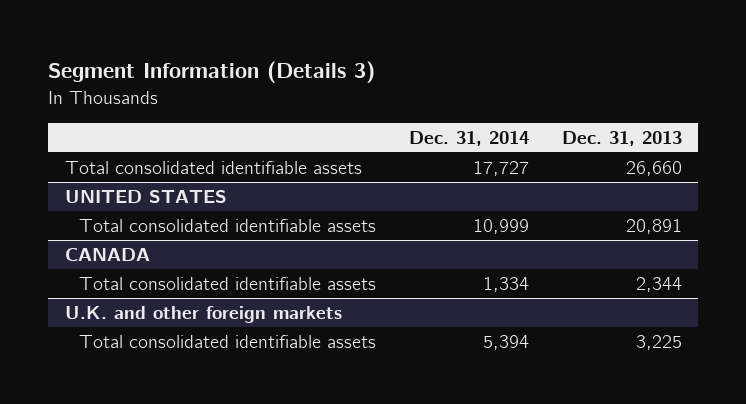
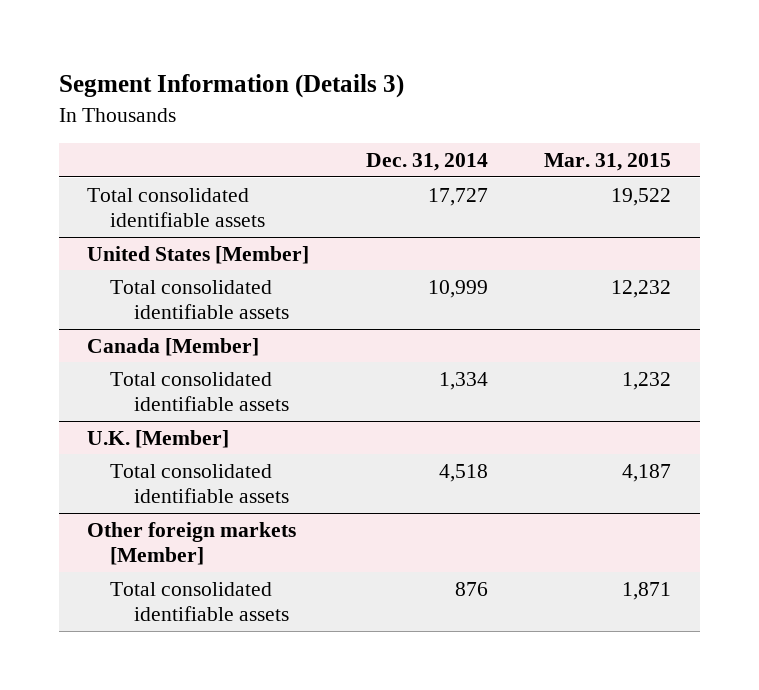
- | Dec. 31, 2014 | Dec. 31, 2013
+ | Dec. 31, 2014 | Mar. 31, 2015
- UNITED STATES
+ United States [Member]
- CANADA
+ Canada [Member]
- U.K. and other foreign markets
- Total consolidated identifiable assets | 5,394 | 3,225
+ U.K. [Member]
+ Total consolidated identifiable assets | 4,518 | 4,187
+ Other foreign markets [Member]
+ Total consolidated identifiable assets | 876 | 1,871

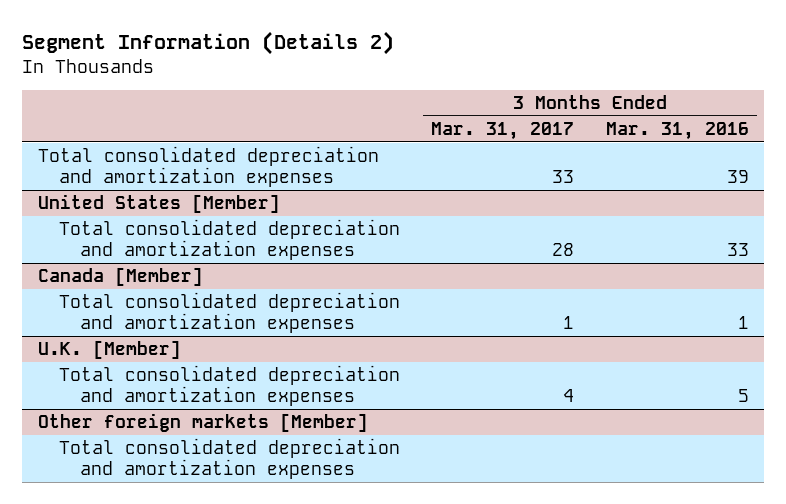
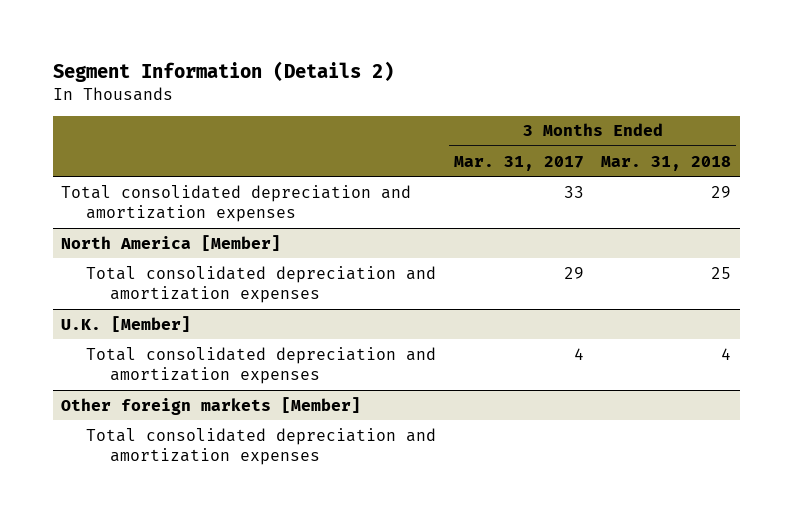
- | 3 Months Ended Mar. 31, 2017 | 3 Months Ended Mar. 31, 2016
+ | 3 Months Ended Mar. 31, 2017 | 3 Months Ended Mar. 31, 2018
- United States [Member]
- Total consolidated depreciation and amortization expenses | 28 | 33
- Canada [Member]
- Total consolidated depreciation and amortization expenses | 1 | 1
+ North America [Member]
+ Total consolidated depreciation and amortization expenses | 29 | 25

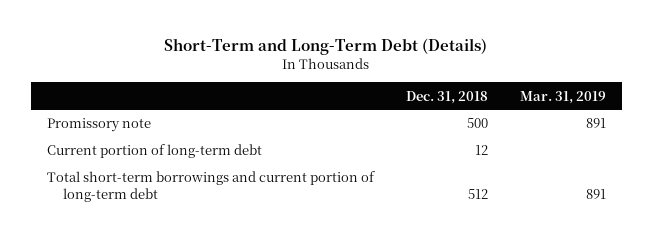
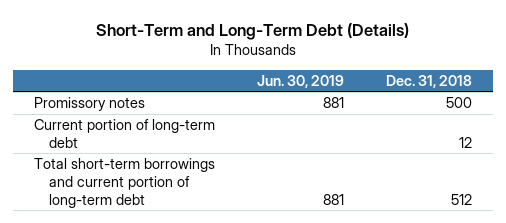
- | Dec. 31, 2018 | Mar. 31, 2019
+ | Jun. 30, 2019 | Dec. 31, 2018
- Promissory note | 500 | 891
+ Promissory notes | 881 | 500

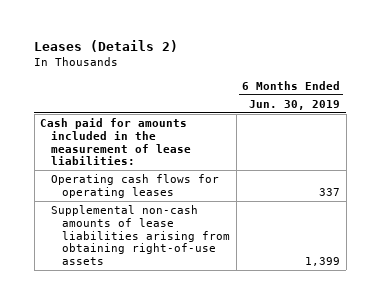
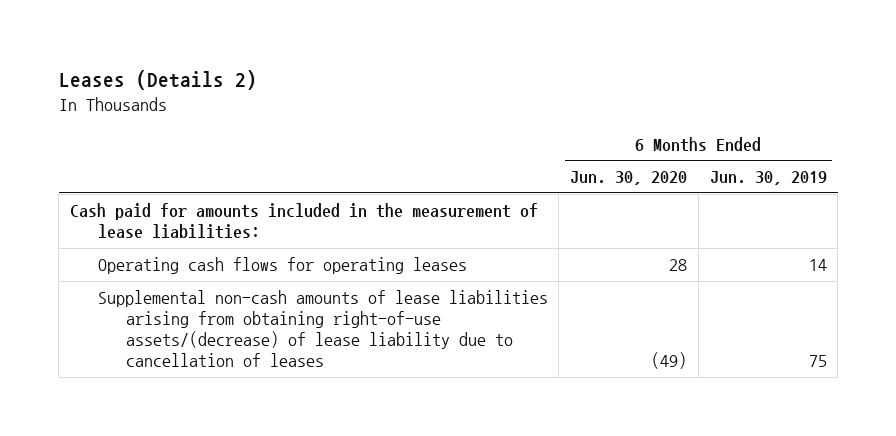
- | 6 Months Ended Jun. 30, 2019
+ | 6 Months Ended Jun. 30, 2020 | 6 Months Ended Jun. 30, 2019
- Operating cash flows for operating leases | 337
- Supplemental non-cash amounts of lease liabilities arising from obtaining right-of-use assets | 1,399
+ Operating cash flows for operating leases | 28 | 14
+ Supplemental non-cash amounts of lease liabilities arising from obtaining right-of-use assets/(decrease) of lease liability due to cancellation of leases | (49) | 75

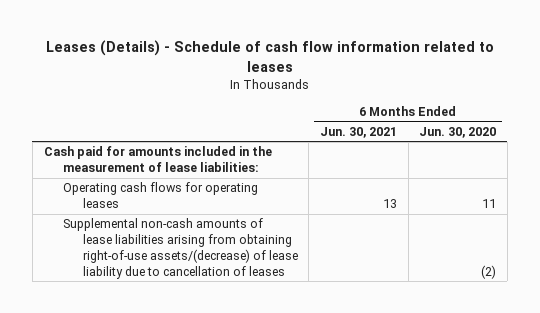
- Leases (Details 2)
+ Leases (Details) - Schedule of cash flow information related to leases
- | 6 Months Ended Jun. 30, 2020 | 6 Months Ended Jun. 30, 2019
+ | 6 Months Ended Jun. 30, 2021 | 6 Months Ended Jun. 30, 2020
- Operating cash flows for operating leases | 28 | 14
- Supplemental non-cash amounts of lease liabilities arising from obtaining right-of-use assets/(decrease) of lease liability due to cancellation of leases | (49) | 75
+ Operating cash flows for operating leases | 13 | 11
+ Supplemental non-cash amounts of lease liabilities arising from obtaining right-of-use assets/(decrease) of lease liability due to cancellation of leases | | (2)

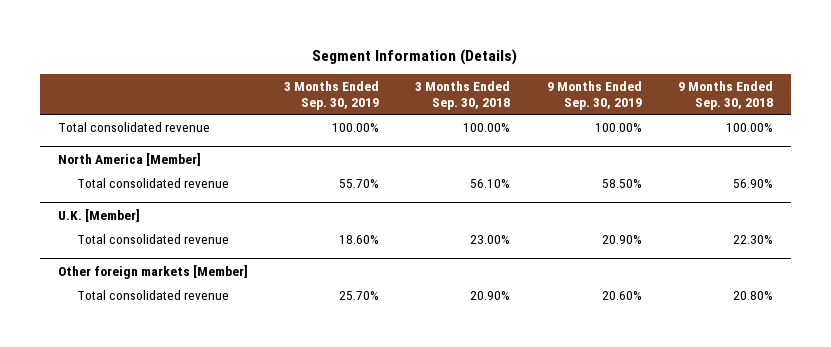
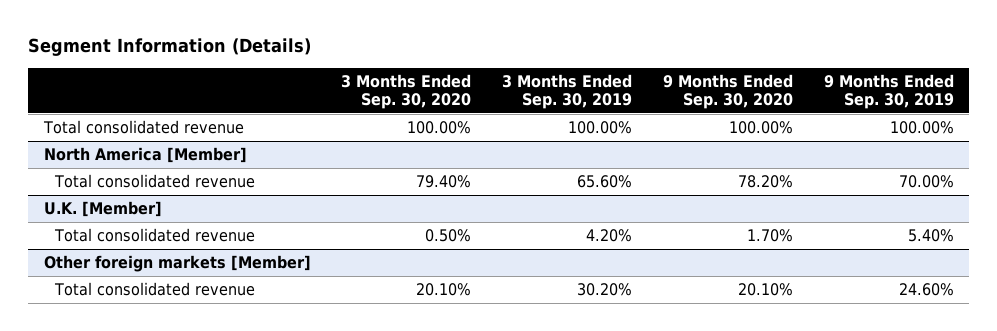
- | 3 Months Ended Sep. 30, 2019 | 3 Months Ended Sep. 30, 2018 | 9 Months Ended Sep. 30, 2019 | 9 Months Ended Sep. 30, 2018
+ | 3 Months Ended Sep. 30, 2020 | 3 Months Ended Sep. 30, 2019 | 9 Months Ended Sep. 30, 2020 | 9 Months Ended Sep. 30, 2019
@ North America [Member]
- Total consolidated revenue | 55.70% | 56.10% | 58.50% | 56.90%
+ Total consolidated revenue | 79.40% | 65.60% | 78.20% | 70.00%
@ U.K. [Member]
- Total consolidated revenue | 18.60% | 23.00% | 20.90% | 22.30%
+ Total consolidated revenue | 0.50% | 4.20% | 1.70% | 5.40%
@ Other foreign markets [Member]
- Total consolidated revenue | 25.70% | 20.90% | 20.60% | 20.80%
+ Total consolidated revenue | 20.10% | 30.20% | 20.10% | 24.60%

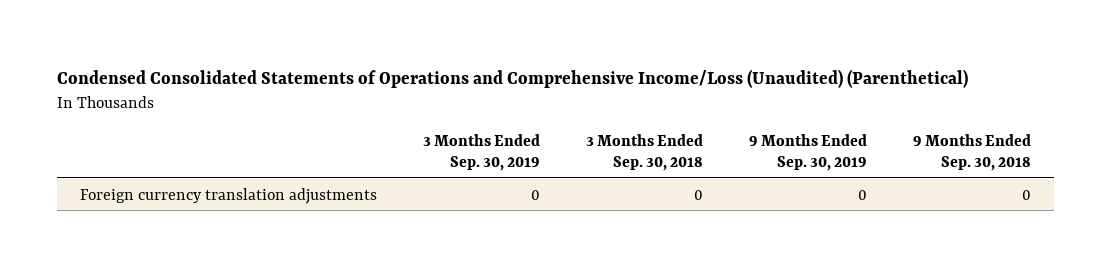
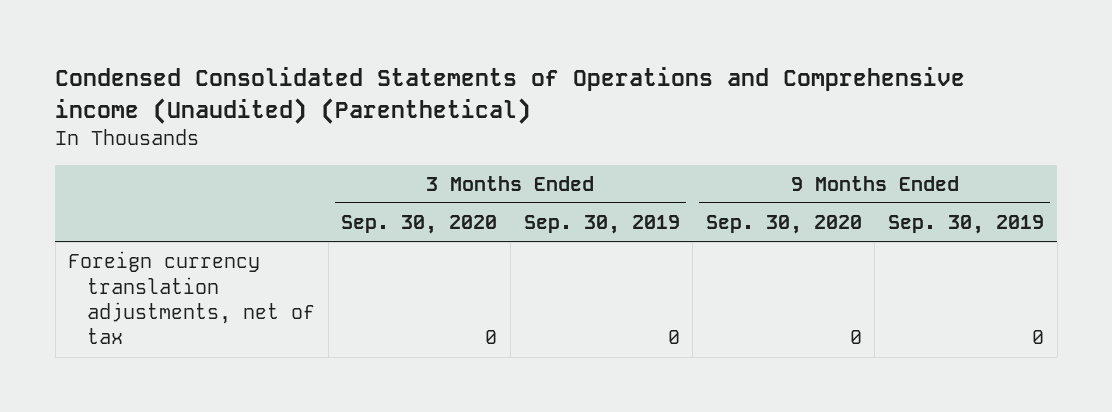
- Condensed Consolidated Statements of Operations and Comprehensive Income/Loss (Unaudited) (Parenthetical)
+ Condensed Consolidated Statements of Operations and Comprehensive income (Unaudited) (Parenthetical)
- | 3 Months Ended Sep. 30, 2019 | 3 Months Ended Sep. 30, 2018 | 9 Months Ended Sep. 30, 2019 | 9 Months Ended Sep. 30, 2018
+ | 3 Months Ended Sep. 30, 2020 | 3 Months Ended Sep. 30, 2019 | 9 Months Ended Sep. 30, 2020 | 9 Months Ended Sep. 30, 2019
- Foreign currency translation adjustments | 0 | 0 | 0 | 0
+ Foreign currency translation adjustments, net of tax | 0 | 0 | 0 | 0

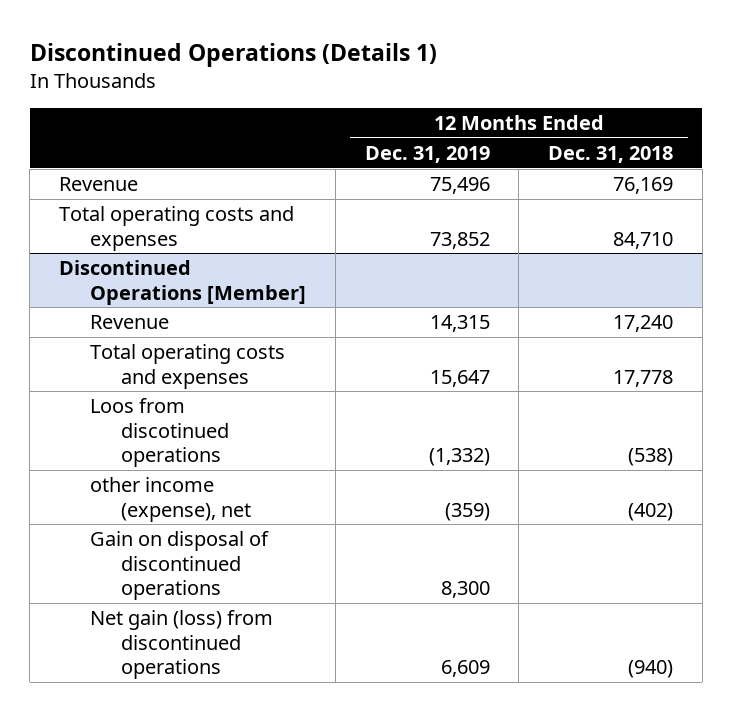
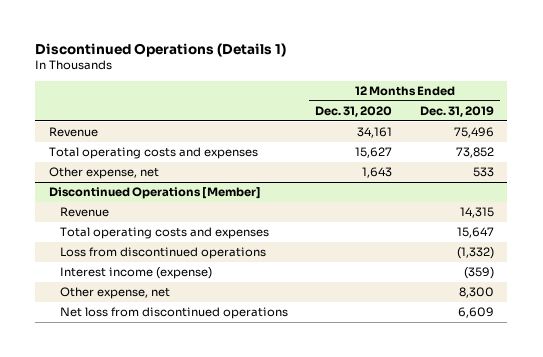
- | 12 Months Ended Dec. 31, 2019 | 12 Months Ended Dec. 31, 2018
+ | 12 Months Ended Dec. 31, 2020 | 12 Months Ended Dec. 31, 2019
+ Other expense, net | 1,643 | 533
@ Discontinued Operations [Member]
- Loos from discotinued operations | (1,332) | (538)
- other income (expense), net | (359) | (402)
- Gain on disposal of discontinued operations | 8,300 |
- Net gain (loss) from discontinued operations | 6,609 | (940)
+ Loss from discontinued operations | | (1,332)
+ Interest income (expense) | | (359)
+ Other expense, net | | 8,300
+ Net loss from discontinued operations | | 6,609

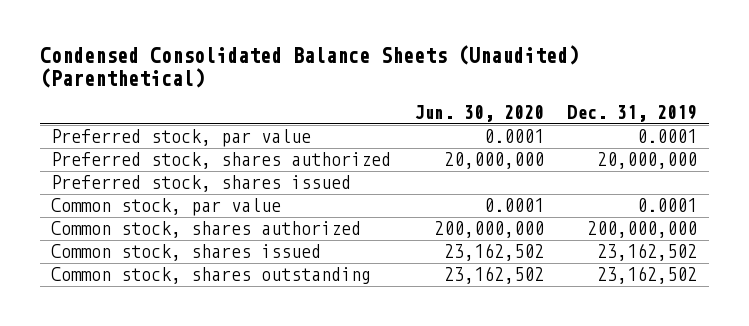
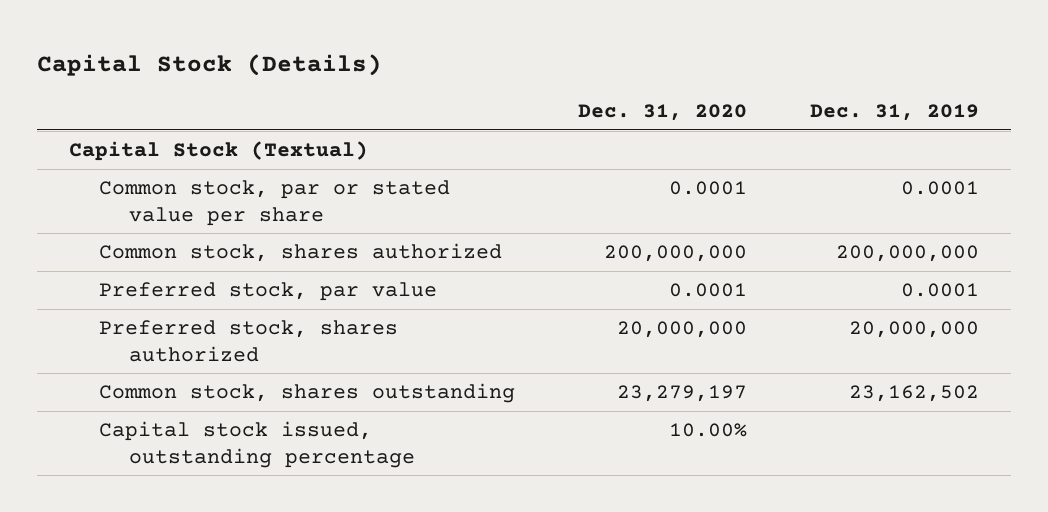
- Condensed Consolidated Balance Sheets (Unaudited) (Parenthetical)
+ Capital Stock (Details)
- | Jun. 30, 2020 | Dec. 31, 2019
+ | Dec. 31, 2020 | Dec. 31, 2019
+ Capital Stock (Textual)
+ Common stock, par or stated value per share | 0.0001 | 0.0001
moved up: Common stock, shares authorized | 200,000,000 | 200,000,000
- Preferred stock, shares issued
- Common stock, par value | 0.0001 | 0.0001
- Common stock, shares issued | 23,162,502 | 23,162,502
+ Capital stock issued, outstanding percentage | 10.00% |

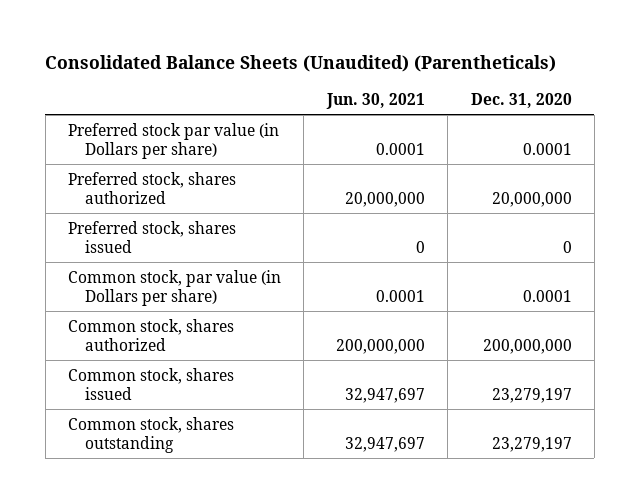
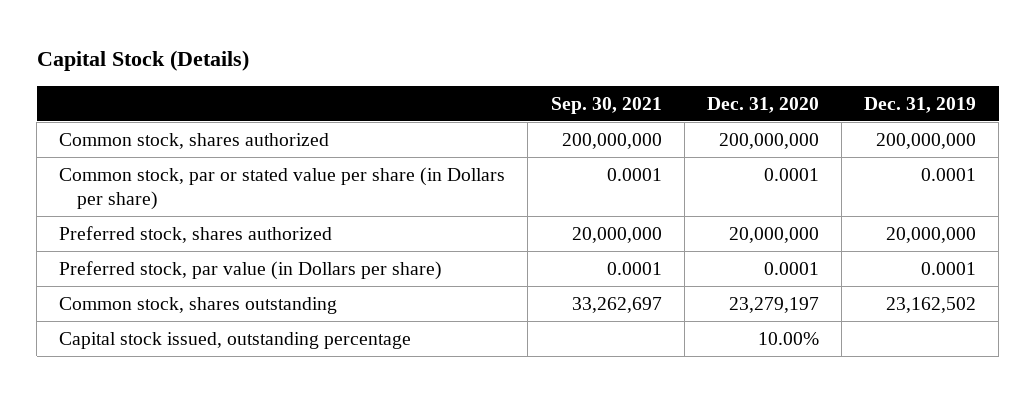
- Consolidated Balance Sheets (Unaudited) (Parentheticals)
+ Capital Stock (Details)
- | Jun. 30, 2021 | Dec. 31, 2020
+ | Sep. 30, 2021 | Dec. 31, 2020 | Dec. 31, 2019
- Preferred stock par value (in Dollars per share) | 0.0001 | 0.0001
- Preferred stock, shares issued | 0 | 0
- Common stock, par value (in Dollars per share) | 0.0001 | 0.0001
- Common stock, shares issued | 32,947,697 | 23,279,197
+ Common stock, par or stated value per share (in Dollars per share) | 0.0001 | 0.0001 | 0.0001
moved down: Preferred stock, shares authorized | 20,000,000 | 20,000,000 | 20,000,000
+ Preferred stock, par value (in Dollars per share) | 0.0001 | 0.0001 | 0.0001
+ Capital stock issued, outstanding percentage | | 10.00% |

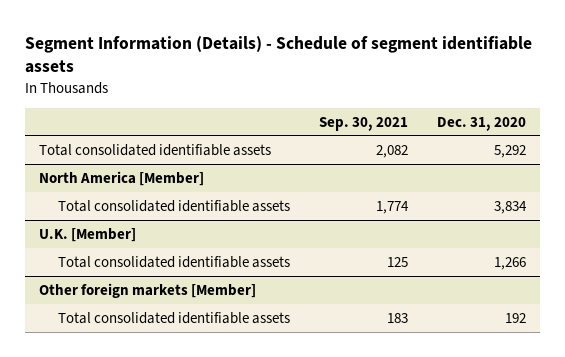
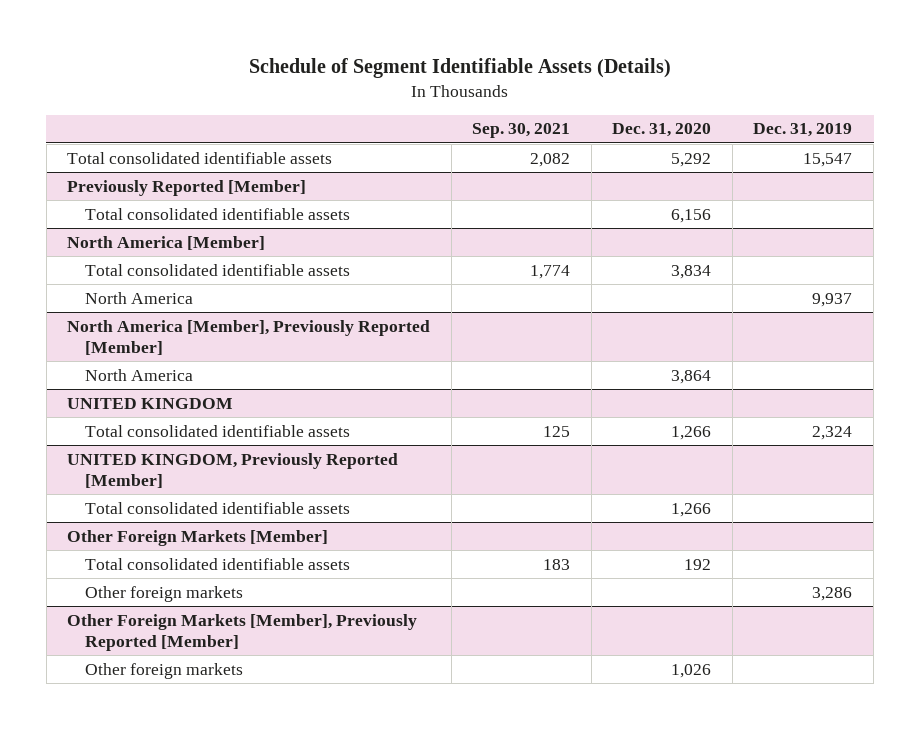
- Segment Information (Details) - Schedule of segment identifiable assets
+ Schedule of Segment Identifiable Assets (Details)
- | Sep. 30, 2021 | Dec. 31, 2020
+ | Sep. 30, 2021 | Dec. 31, 2020 | Dec. 31, 2019
+ Previously Reported [Member]
+ Total consolidated identifiable assets | | 6,156 |
- U.K. [Member]
@ North America [Member]
+ North America | | | 9,937
+ North America [Member], Previously Reported [Member]
+ North America | | 3,864 |
+ UNITED KINGDOM
- Other foreign markets [Member]
+ UNITED KINGDOM, Previously Reported [Member]
+ Total consolidated identifiable assets | | 1,266 |
+ Other Foreign Markets [Member]
+ Other foreign markets | | | 3,286
+ Other Foreign Markets [Member], Previously Reported [Member]
+ Other foreign markets | | 1,026 |

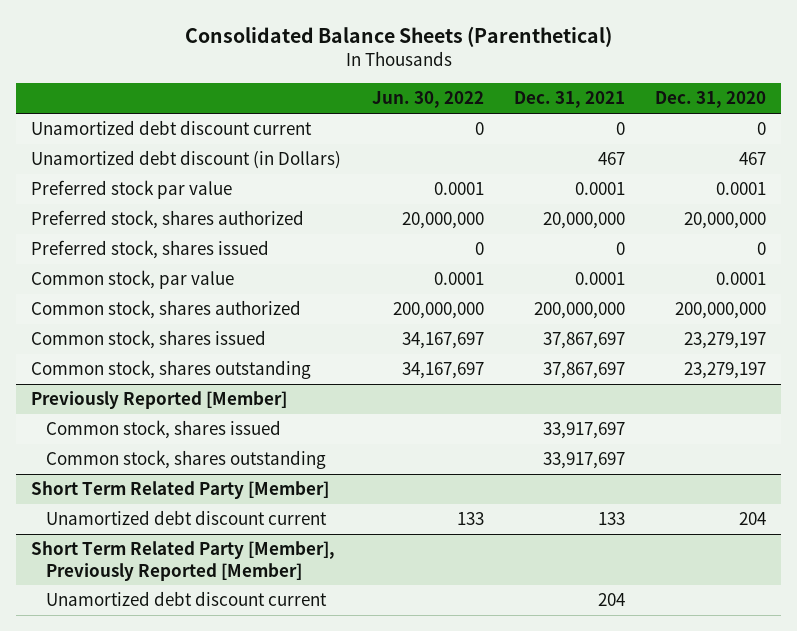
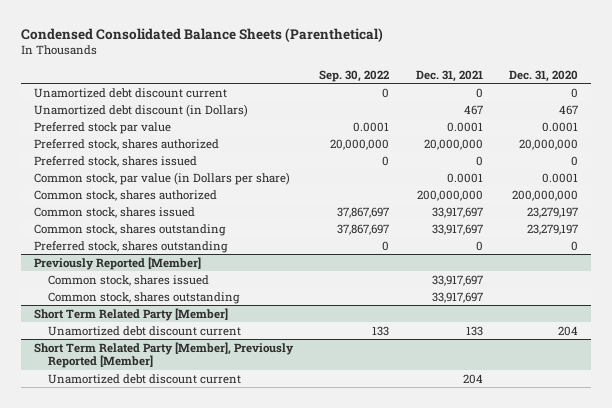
- Consolidated Balance Sheets (Parenthetical)
+ Condensed Consolidated Balance Sheets (Parenthetical)
- | Jun. 30, 2022 | Dec. 31, 2021 | Dec. 31, 2020
+ | Sep. 30, 2022 | Dec. 31, 2021 | Dec. 31, 2020
- Common stock, par value | 0.0001 | 0.0001 | 0.0001
+ Common stock, par value (in Dollars per share) | | 0.0001 | 0.0001
- Common stock, shares issued | 34,167,697 | 37,867,697 | 23,279,197
- Common stock, shares outstanding | 34,167,697 | 37,867,697 | 23,279,197
+ Common stock, shares issued | 37,867,697 | 33,917,697 | 23,279,197
+ Common stock, shares outstanding | 37,867,697 | 33,917,697 | 23,279,197
+ Preferred stock, shares outstanding | 0 | 0 | 0

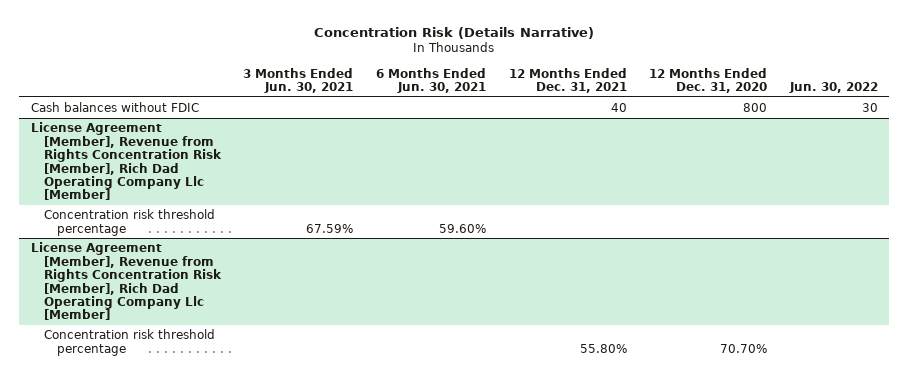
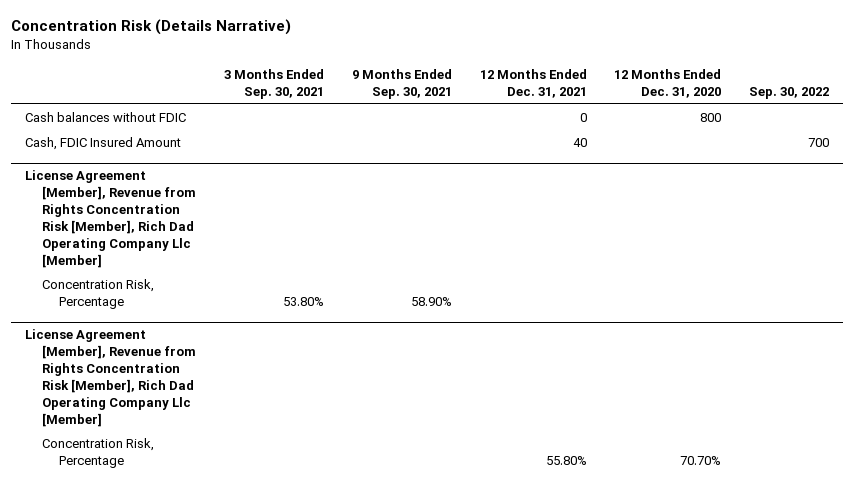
- | 3 Months Ended Jun. 30, 2021 | 6 Months Ended Jun. 30, 2021 | 12 Months Ended Dec. 31, 2021 | 12 Months Ended Dec. 31, 2020 | Jun. 30, 2022
+ | 3 Months Ended Sep. 30, 2021 | 9 Months Ended Sep. 30, 2021 | 12 Months Ended Dec. 31, 2021 | 12 Months Ended Dec. 31, 2020 | Sep. 30, 2022
- Cash balances without FDIC | | | 40 | 800 | 30
+ Cash balances without FDIC | | | 0 | 800 |
+ Cash, FDIC Insured Amount | | | 40 | | 700
@ License Agreement [Member], Revenue from Rights Concentration Risk [Member], Rich Dad Operating Company Llc [Member]
- Concentration risk threshold percentage | 67.59% | 59.60% | | |
+ Concentration Risk, Percentage | 53.80% | 58.90% | | |
- Concentration risk threshold percentage | | | 55.80% | 70.70% |
+ Concentration Risk, Percentage | | | 55.80% | 70.70% |

